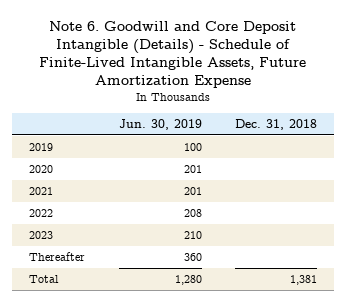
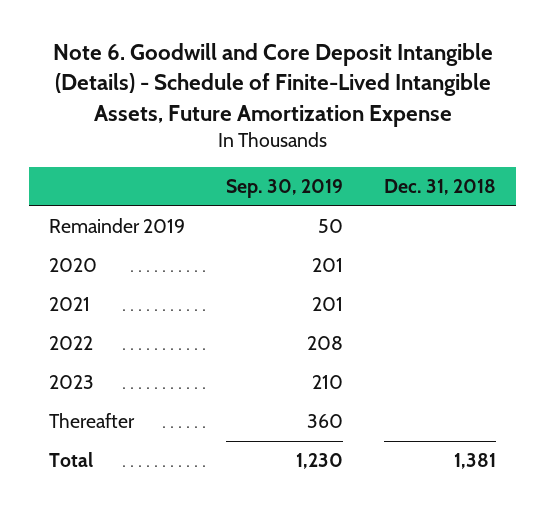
- | Jun. 30, 2019 | Dec. 31, 2018
+ | Sep. 30, 2019 | Dec. 31, 2018
- 2019 | 100 |
+ Remainder 2019 | 50 |

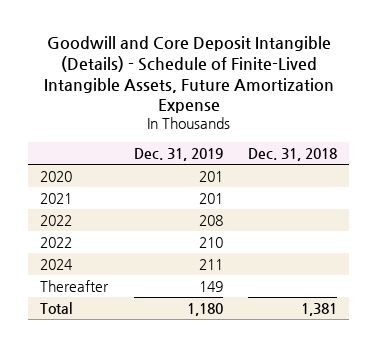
- Note 6. Goodwill and Core Deposit Intangible (Details) - Schedule of Finite-Lived Intangible Assets, Future Amortization Expense
+ Goodwill and Core Deposit Intangible (Details) - Schedule of Finite-Lived Intangible Assets, Future Amortization Expense
- | Sep. 30, 2019 | Dec. 31, 2018
+ | Dec. 31, 2019 | Dec. 31, 2018
- Remainder 2019 | 50 |
- 2023 | 210 |
+ 2022 | 210 |
+ 2024 | 211 |

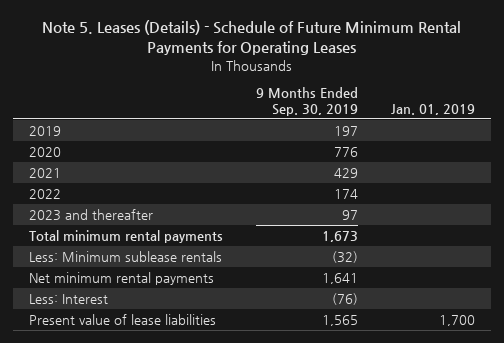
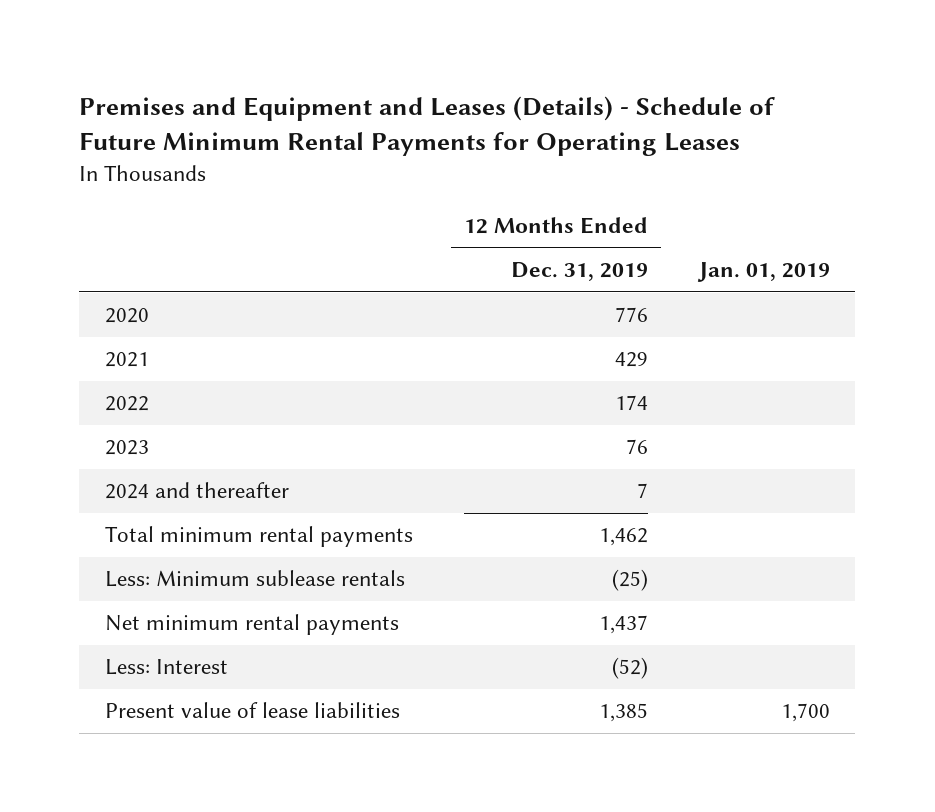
- Note 5. Leases (Details) - Schedule of Future Minimum Rental Payments for Operating Leases
+ Premises and Equipment and Leases (Details) - Schedule of Future Minimum Rental Payments for Operating Leases
- | 9 Months Ended Sep. 30, 2019 | Jan. 01, 2019
+ | 12 Months Ended Dec. 31, 2019 | Jan. 01, 2019
- 2019 | 197 |
- 2023 and thereafter | 97 |
+ 2023 | 76 |
+ 2024 and thereafter | 7 |

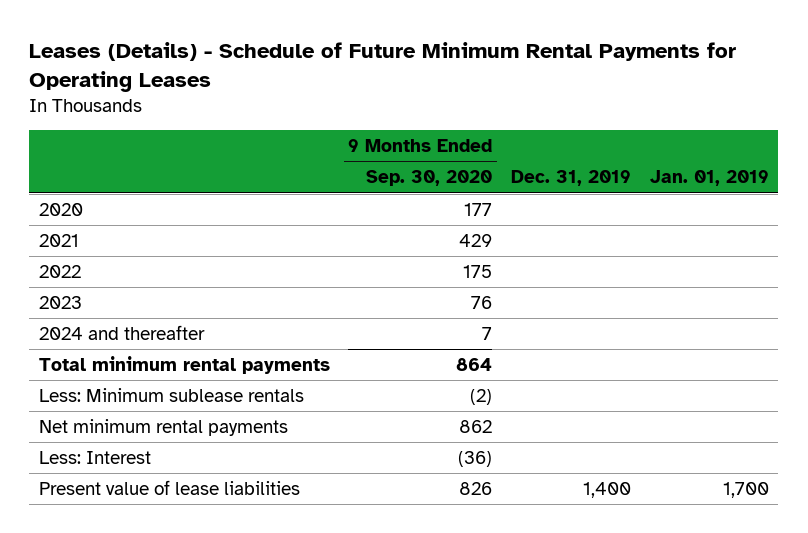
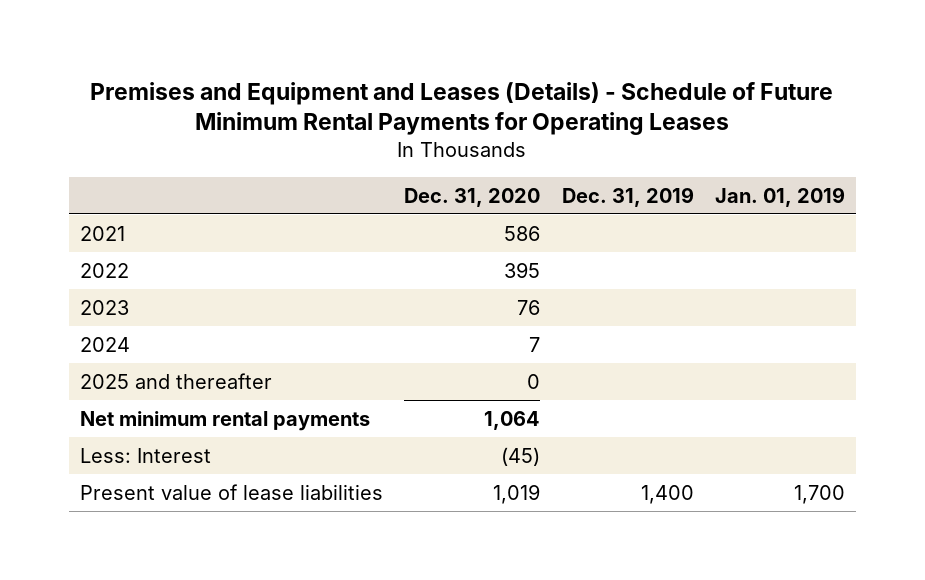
- Leases (Details) - Schedule of Future Minimum Rental Payments for Operating Leases
+ Premises and Equipment and Leases (Details) - Schedule of Future Minimum Rental Payments for Operating Leases
- | 9 Months Ended Sep. 30, 2020 | Dec. 31, 2019 | Jan. 01, 2019
+ | Dec. 31, 2020 | Dec. 31, 2019 | Jan. 01, 2019
- 2020 | 177 | |
- 2024 and thereafter | 7 | |
- Total minimum rental payments | 864 | |
- Less: Minimum sublease rentals | (2) | |
+ 2024 | 7 | |
+ 2025 and thereafter | 0 | |

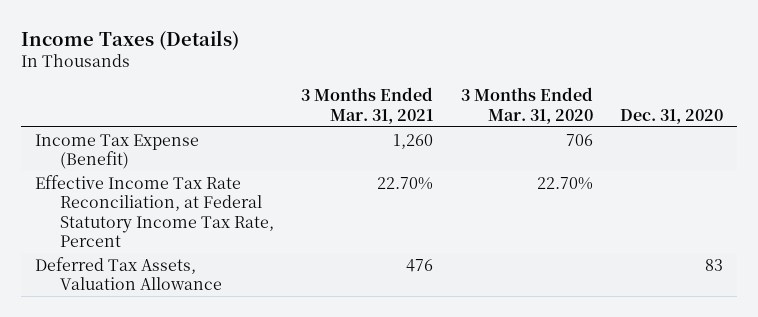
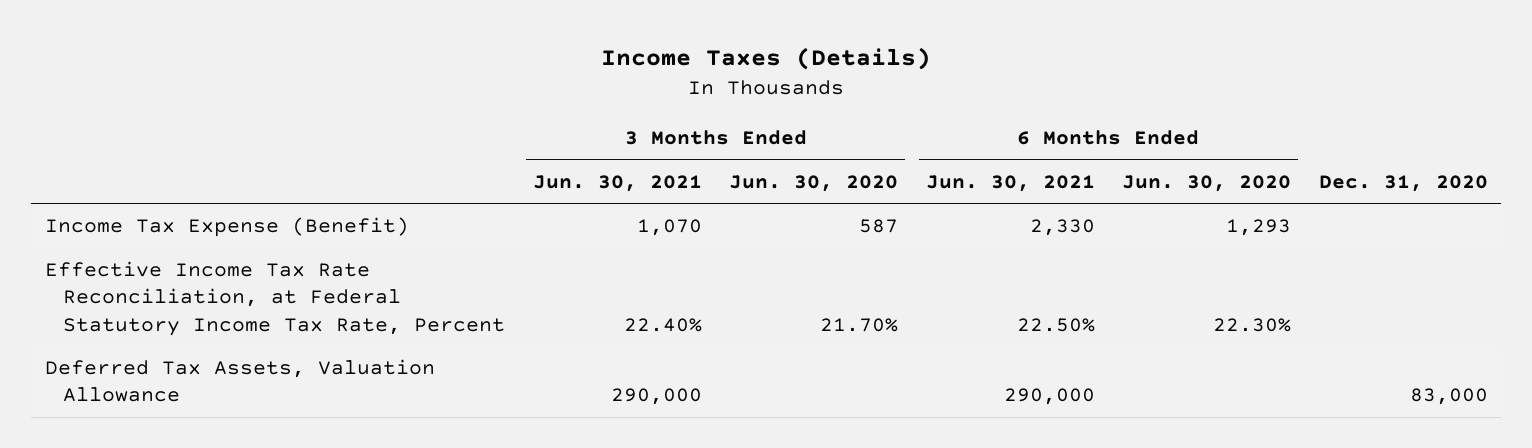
- | 3 Months Ended Mar. 31, 2021 | 3 Months Ended Mar. 31, 2020 | Dec. 31, 2020
+ | 3 Months Ended Jun. 30, 2021 | 3 Months Ended Jun. 30, 2020 | 6 Months Ended Jun. 30, 2021 | 6 Months Ended Jun. 30, 2020 | Dec. 31, 2020
- Deferred Tax Assets, Valuation Allowance | 476 | | 83
+ Deferred Tax Assets, Valuation Allowance | 290,000 | | 290,000 | | 83,000

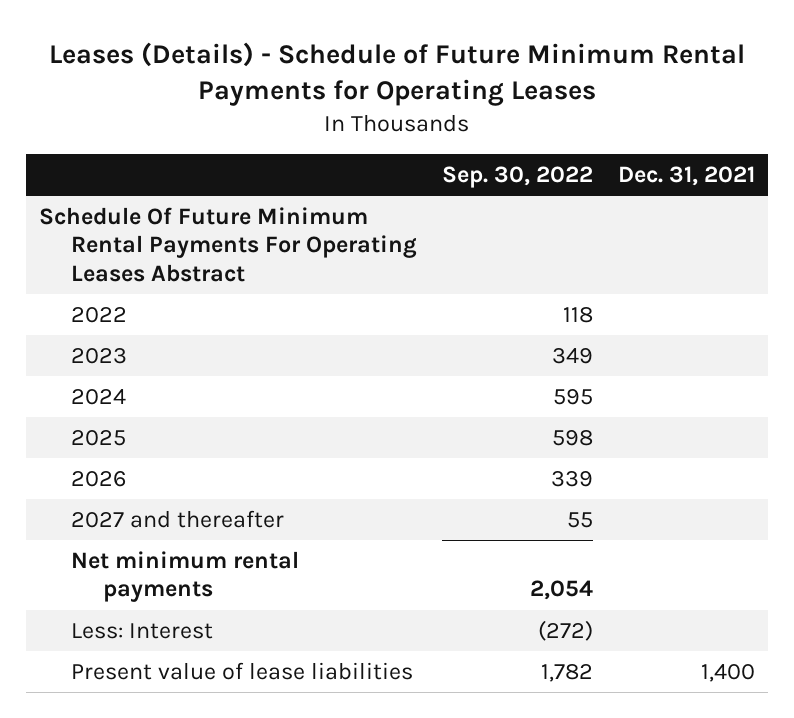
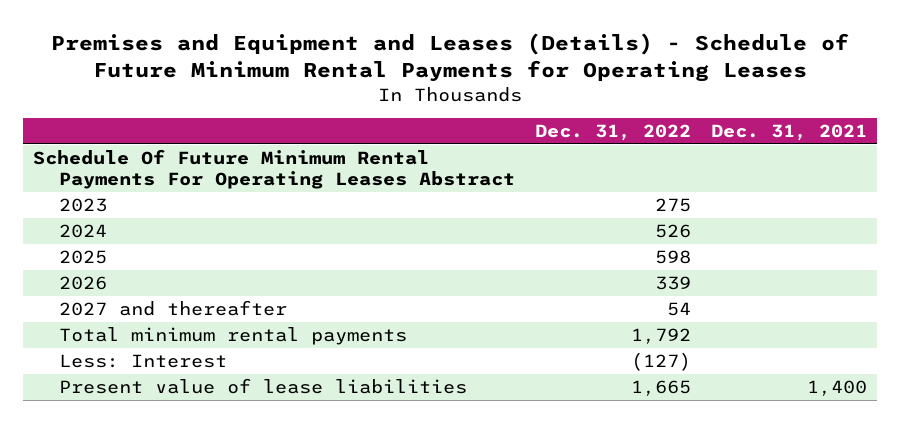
- Leases (Details) - Schedule of Future Minimum Rental Payments for Operating Leases
+ Premises and Equipment and Leases (Details) - Schedule of Future Minimum Rental Payments for Operating Leases
- | Sep. 30, 2022 | Dec. 31, 2021
+ | Dec. 31, 2022 | Dec. 31, 2021
- 2022 | 118 |
- Net minimum rental payments | 2,054 |
+ Total minimum rental payments | 1,792 |

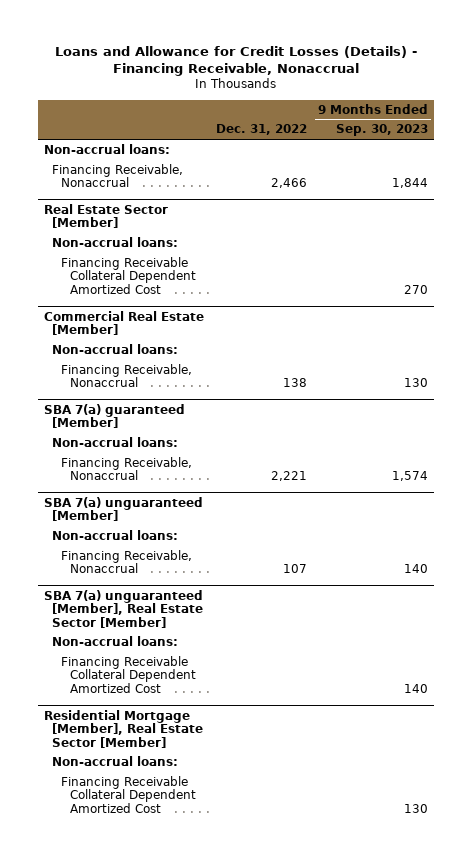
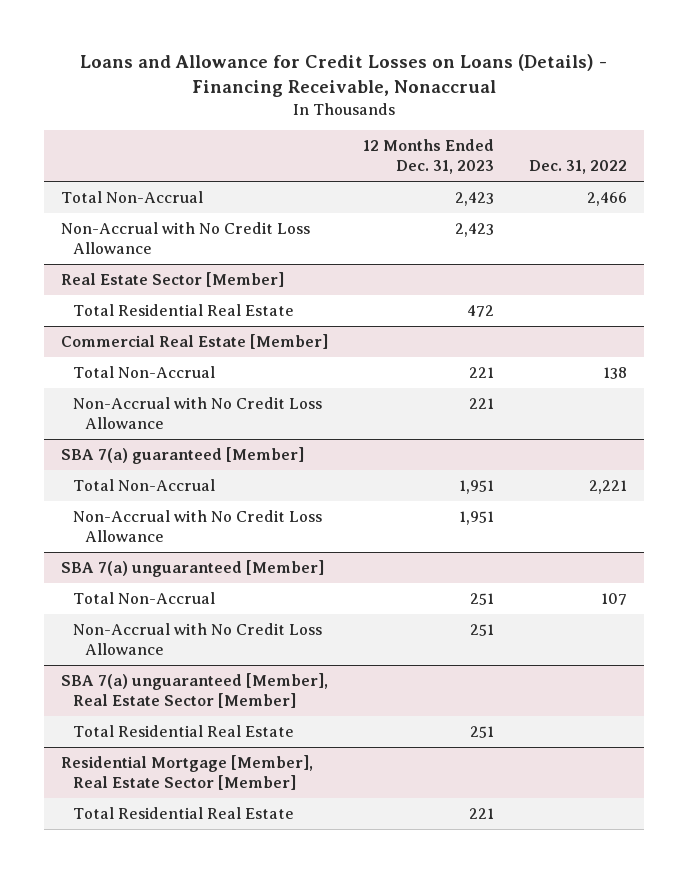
- Loans and Allowance for Credit Losses (Details) - Financing Receivable, Nonaccrual
+ Loans and Allowance for Credit Losses on Loans (Details) - Financing Receivable, Nonaccrual
- | Dec. 31, 2022 | 9 Months Ended Sep. 30, 2023
+ | 12 Months Ended Dec. 31, 2023 | Dec. 31, 2022
- Non-accrual loans:
- Financing Receivable, Nonaccrual | 2,466 | 1,844
+ Total Non-Accrual | 2,423 | 2,466
+ Non-Accrual with No Credit Loss Allowance | 2,423 |
@ Real Estate Sector [Member]
- Non-accrual loans:
- Financing Receivable Collateral Dependent Amortized Cost | | 270
+ Total Residential Real Estate | 472 |
@ Commercial Real Estate [Member]
- Non-accrual loans:
- Financing Receivable, Nonaccrual | 138 | 130
+ Total Non-Accrual | 221 | 138
+ Non-Accrual with No Credit Loss Allowance | 221 |
@ SBA 7(a) guaranteed [Member]
- Non-accrual loans:
- Financing Receivable, Nonaccrual | 2,221 | 1,574
+ Total Non-Accrual | 1,951 | 2,221
+ Non-Accrual with No Credit Loss Allowance | 1,951 |
@ SBA 7(a) unguaranteed [Member]
- Non-accrual loans:
- Financing Receivable, Nonaccrual | 107 | 140
+ Total Non-Accrual | 251 | 107
+ Non-Accrual with No Credit Loss Allowance | 251 |
@ SBA 7(a) unguaranteed [Member], Real Estate Sector [Member]
- Non-accrual loans:
- Financing Receivable Collateral Dependent Amortized Cost | | 140
+ Total Residential Real Estate | 251 |
@ Residential Mortgage [Member], Real Estate Sector [Member]
- Non-accrual loans:
- Financing Receivable Collateral Dependent Amortized Cost | | 130
+ Total Residential Real Estate | 221 |

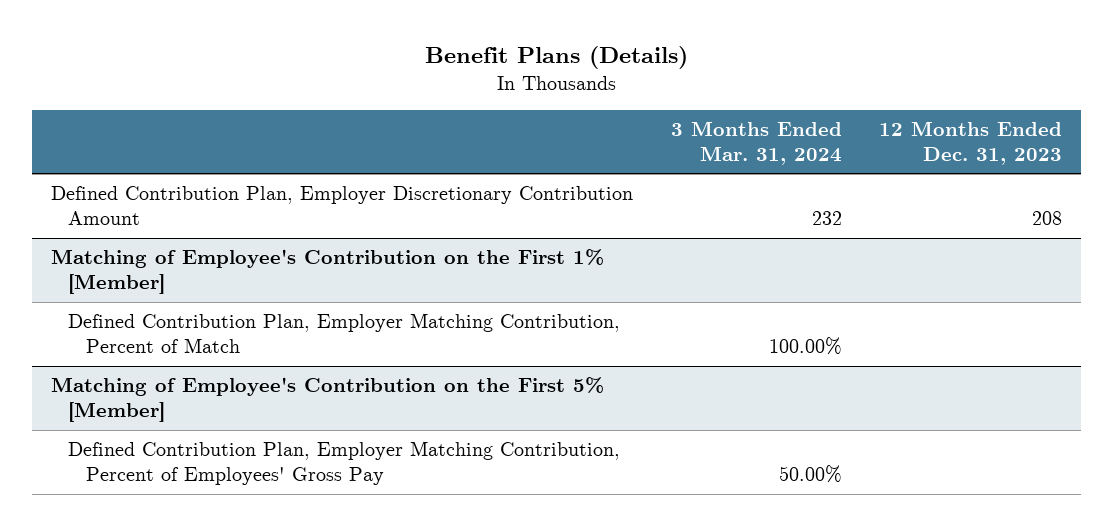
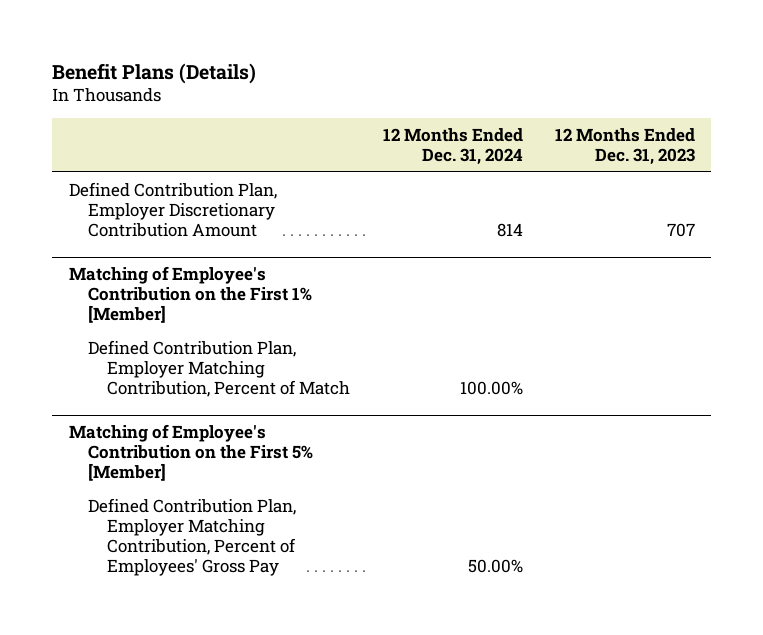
- | 3 Months Ended Mar. 31, 2024 | 12 Months Ended Dec. 31, 2023
+ | 12 Months Ended Dec. 31, 2024 | 12 Months Ended Dec. 31, 2023
- Defined Contribution Plan, Employer Discretionary Contribution Amount | 232 | 208
+ Defined Contribution Plan, Employer Discretionary Contribution Amount | 814 | 707

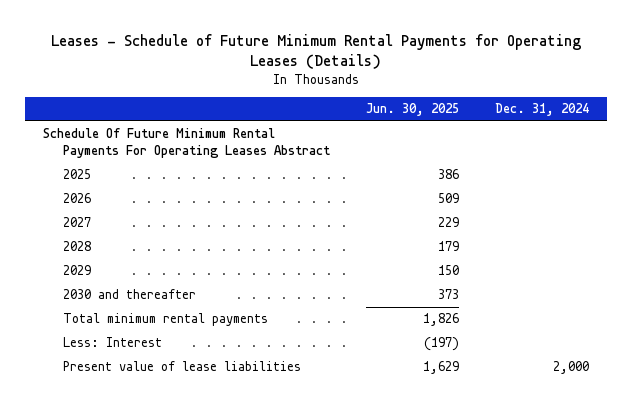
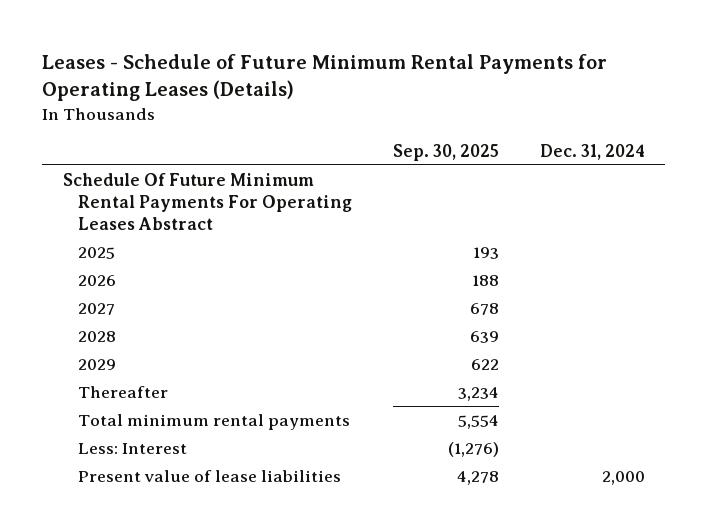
- | Jun. 30, 2025 | Dec. 31, 2024
+ | Sep. 30, 2025 | Dec. 31, 2024
- 2030 and thereafter | 373 |
+ Thereafter | 3,234 |

